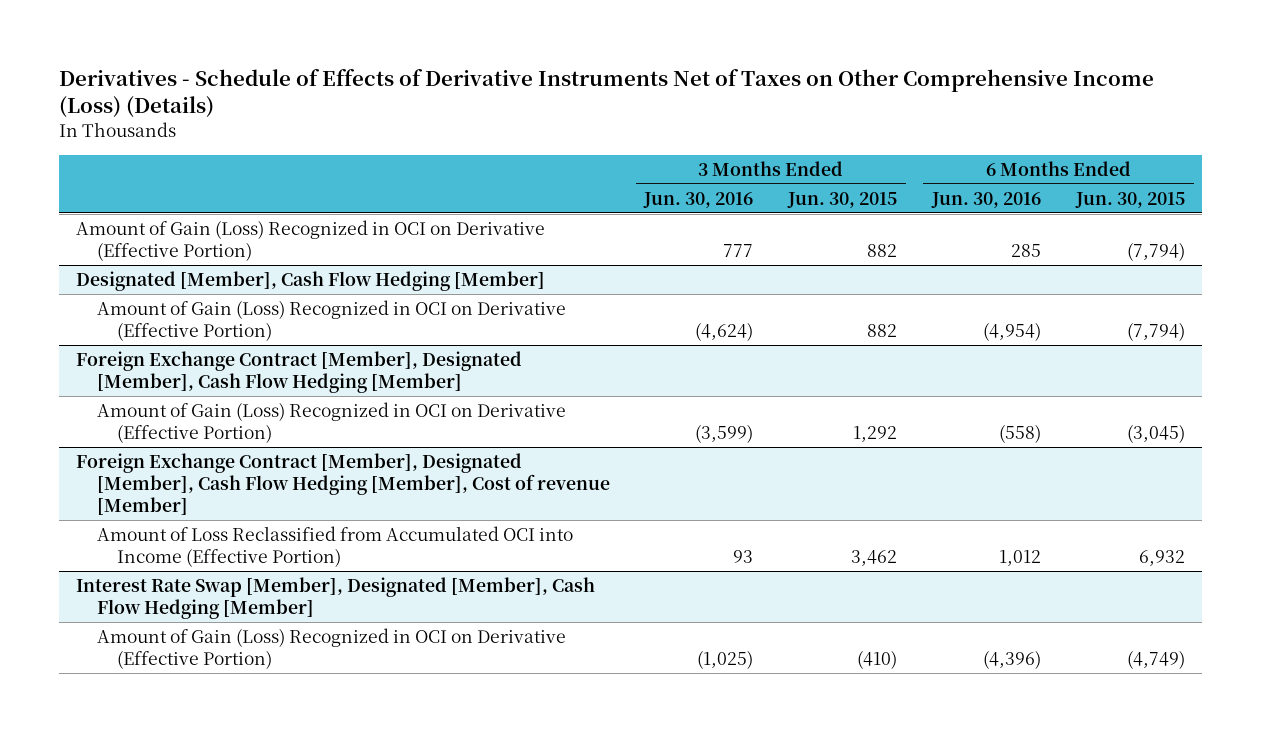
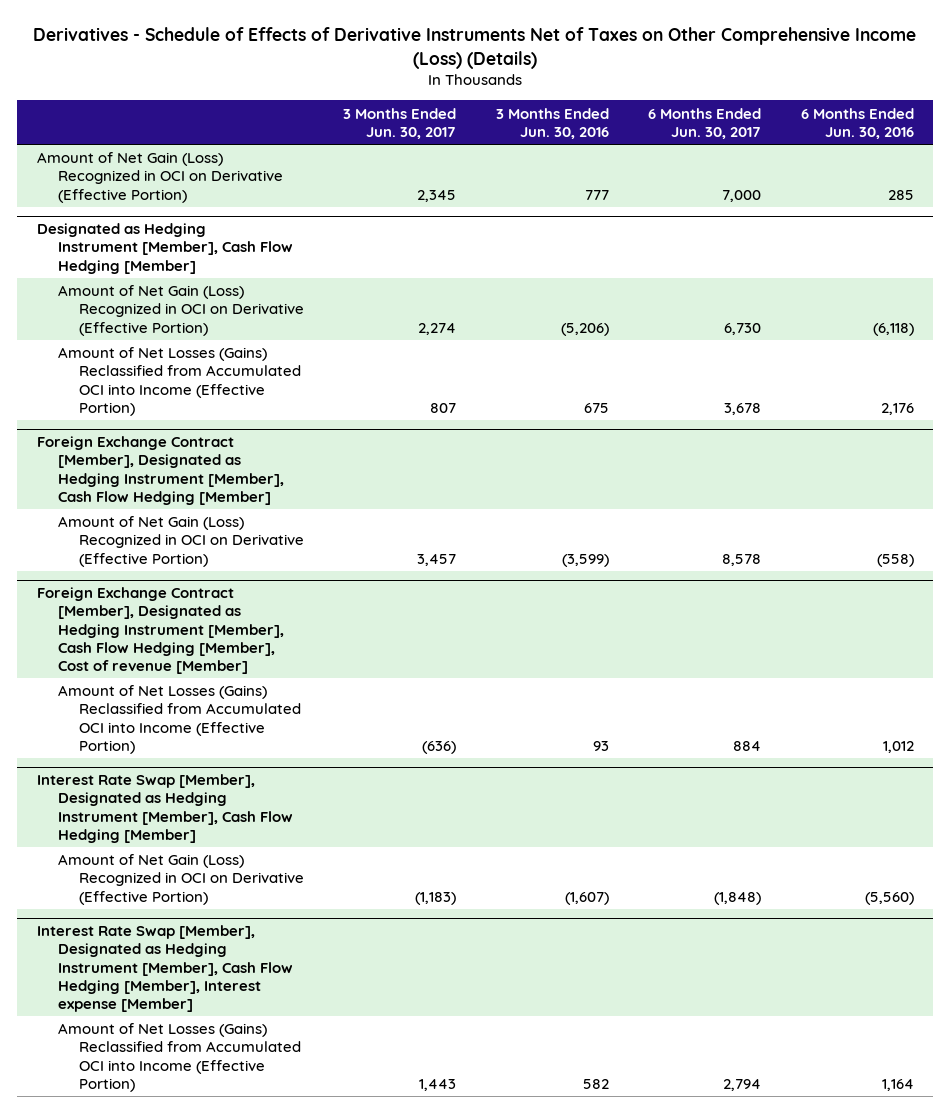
- | 3 Months Ended Jun. 30, 2016 | 3 Months Ended Jun. 30, 2015 | 6 Months Ended Jun. 30, 2016 | 6 Months Ended Jun. 30, 2015
+ | 3 Months Ended Jun. 30, 2017 | 3 Months Ended Jun. 30, 2016 | 6 Months Ended Jun. 30, 2017 | 6 Months Ended Jun. 30, 2016
- Amount of Gain (Loss) Recognized in OCI on Derivative (Effective Portion) | 777 | 882 | 285 | (7,794)
- Designated [Member], Cash Flow Hedging [Member]
- Amount of Gain (Loss) Recognized in OCI on Derivative (Effective Portion) | (4,624) | 882 | (4,954) | (7,794)
- Foreign Exchange Contract [Member], Designated [Member], Cash Flow Hedging [Member]
- Amount of Gain (Loss) Recognized in OCI on Derivative (Effective Portion) | (3,599) | 1,292 | (558) | (3,045)
- Foreign Exchange Contract [Member], Designated [Member], Cash Flow Hedging [Member], Cost of revenue [Member]
- Amount of Loss Reclassified from Accumulated OCI into Income (Effective Portion) | 93 | 3,462 | 1,012 | 6,932
- Interest Rate Swap [Member], Designated [Member], Cash Flow Hedging [Member]
- Amount of Gain (Loss) Recognized in OCI on Derivative (Effective Portion) | (1,025) | (410) | (4,396) | (4,749)
+ Amount of Net Gain (Loss) Recognized in OCI on Derivative (Effective Portion) | 2,345 | 777 | 7,000 | 285
+ Designated as Hedging Instrument [Member], Cash Flow Hedging [Member]
+ Amount of Net Gain (Loss) Recognized in OCI on Derivative (Effective Portion) | 2,274 | (5,206) | 6,730 | (6,118)
+ Amount of Net Losses (Gains) Reclassified from Accumulated OCI into Income (Effective Portion) | 807 | 675 | 3,678 | 2,176
+ Foreign Exchange Contract [Member], Designated as Hedging Instrument [Member], Cash Flow Hedging [Member]
+ Amount of Net Gain (Loss) Recognized in OCI on Derivative (Effective Portion) | 3,457 | (3,599) | 8,578 | (558)
+ Foreign Exchange Contract [Member], Designated as Hedging Instrument [Member], Cash Flow Hedging [Member], Cost of revenue [Member]
+ Amount of Net Losses (Gains) Reclassified from Accumulated OCI into Income (Effective Portion) | (636) | 93 | 884 | 1,012
+ Interest Rate Swap [Member], Designated as Hedging Instrument [Member], Cash Flow Hedging [Member]
+ Amount of Net Gain (Loss) Recognized in OCI on Derivative (Effective Portion) | (1,183) | (1,607) | (1,848) | (5,560)
+ Interest Rate Swap [Member], Designated as Hedging Instrument [Member], Cash Flow Hedging [Member], Interest expense [Member]
+ Amount of Net Losses (Gains) Reclassified from Accumulated OCI into Income (Effective Portion) | 1,443 | 582 | 2,794 | 1,164

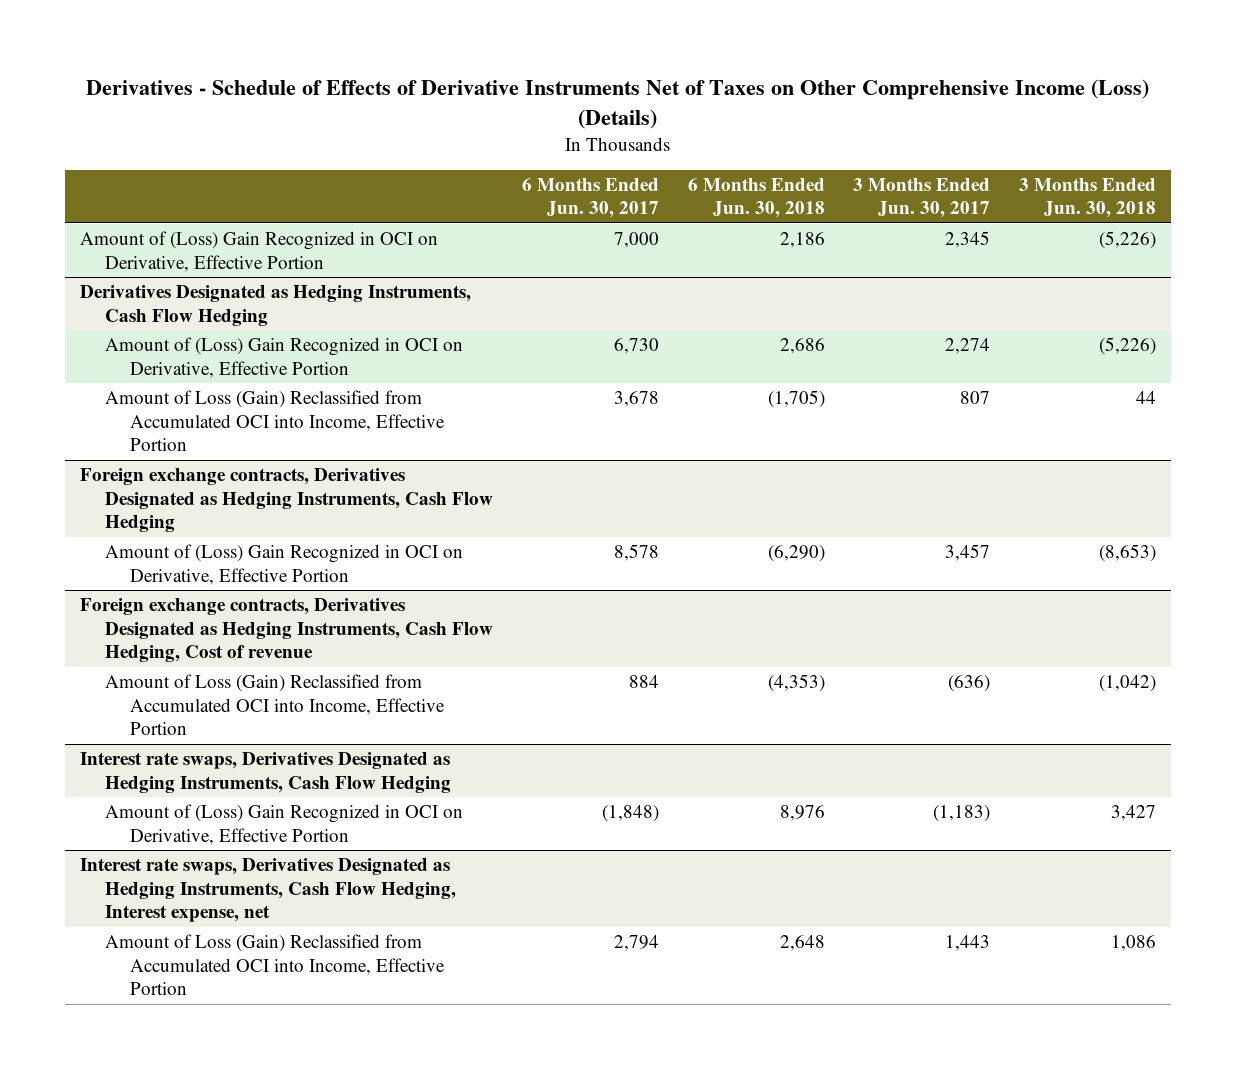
- | 3 Months Ended Jun. 30, 2017 | 3 Months Ended Jun. 30, 2016 | 6 Months Ended Jun. 30, 2017 | 6 Months Ended Jun. 30, 2016
+ | 6 Months Ended Jun. 30, 2017 | 6 Months Ended Jun. 30, 2018 | 3 Months Ended Jun. 30, 2017 | 3 Months Ended Jun. 30, 2018
- Amount of Net Gain (Loss) Recognized in OCI on Derivative (Effective Portion) | 2,345 | 777 | 7,000 | 285
- Designated as Hedging Instrument [Member], Cash Flow Hedging [Member]
- Amount of Net Gain (Loss) Recognized in OCI on Derivative (Effective Portion) | 2,274 | (5,206) | 6,730 | (6,118)
- Amount of Net Losses (Gains) Reclassified from Accumulated OCI into Income (Effective Portion) | 807 | 675 | 3,678 | 2,176
- Foreign Exchange Contract [Member], Designated as Hedging Instrument [Member], Cash Flow Hedging [Member]
- Amount of Net Gain (Loss) Recognized in OCI on Derivative (Effective Portion) | 3,457 | (3,599) | 8,578 | (558)
- Foreign Exchange Contract [Member], Designated as Hedging Instrument [Member], Cash Flow Hedging [Member], Cost of revenue [Member]
- Amount of Net Losses (Gains) Reclassified from Accumulated OCI into Income (Effective Portion) | (636) | 93 | 884 | 1,012
- Interest Rate Swap [Member], Designated as Hedging Instrument [Member], Cash Flow Hedging [Member]
- Amount of Net Gain (Loss) Recognized in OCI on Derivative (Effective Portion) | (1,183) | (1,607) | (1,848) | (5,560)
- Interest Rate Swap [Member], Designated as Hedging Instrument [Member], Cash Flow Hedging [Member], Interest expense [Member]
- Amount of Net Losses (Gains) Reclassified from Accumulated OCI into Income (Effective Portion) | 1,443 | 582 | 2,794 | 1,164
+ Amount of (Loss) Gain Recognized in OCI on Derivative, Effective Portion | 7,000 | 2,186 | 2,345 | (5,226)
+ Derivatives Designated as Hedging Instruments, Cash Flow Hedging
+ Amount of (Loss) Gain Recognized in OCI on Derivative, Effective Portion | 6,730 | 2,686 | 2,274 | (5,226)
+ Amount of Loss (Gain) Reclassified from Accumulated OCI into Income, Effective Portion | 3,678 | (1,705) | 807 | 44
+ Foreign exchange contracts, Derivatives Designated as Hedging Instruments, Cash Flow Hedging
+ Amount of (Loss) Gain Recognized in OCI on Derivative, Effective Portion | 8,578 | (6,290) | 3,457 | (8,653)
+ Foreign exchange contracts, Derivatives Designated as Hedging Instruments, Cash Flow Hedging, Cost of revenue
+ Amount of Loss (Gain) Reclassified from Accumulated OCI into Income, Effective Portion | 884 | (4,353) | (636) | (1,042)
+ Interest rate swaps, Derivatives Designated as Hedging Instruments, Cash Flow Hedging
+ Amount of (Loss) Gain Recognized in OCI on Derivative, Effective Portion | (1,848) | 8,976 | (1,183) | 3,427
+ Interest rate swaps, Derivatives Designated as Hedging Instruments, Cash Flow Hedging, Interest expense, net
+ Amount of Loss (Gain) Reclassified from Accumulated OCI into Income, Effective Portion | 2,794 | 2,648 | 1,443 | 1,086

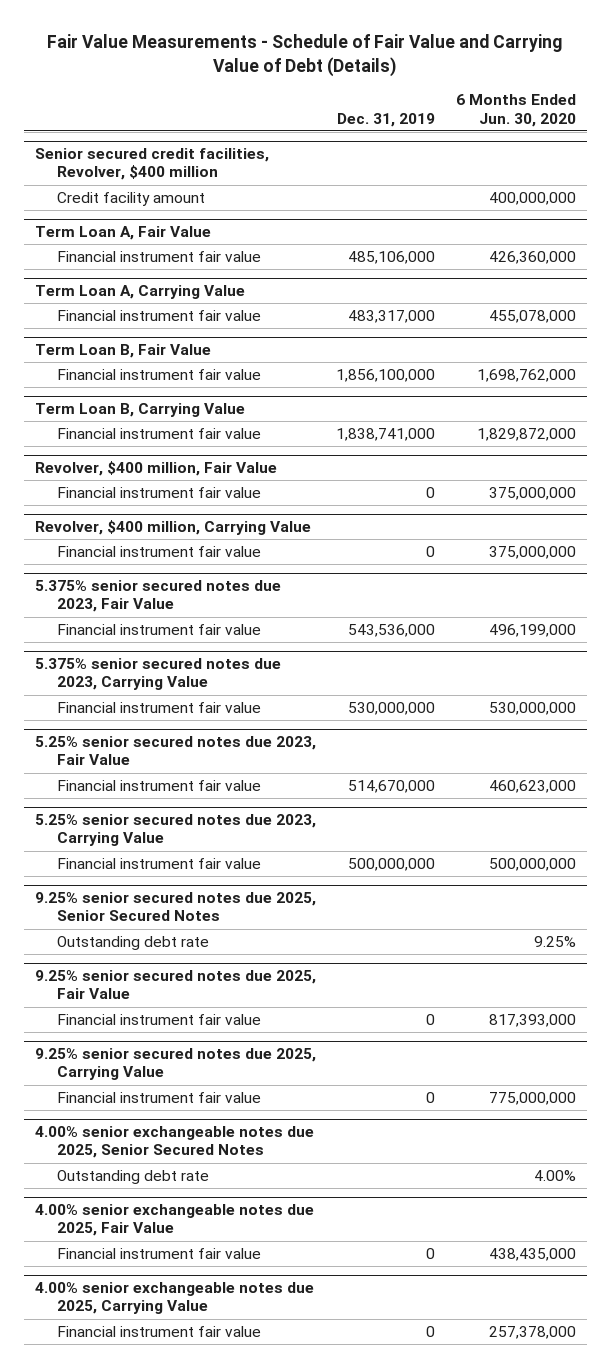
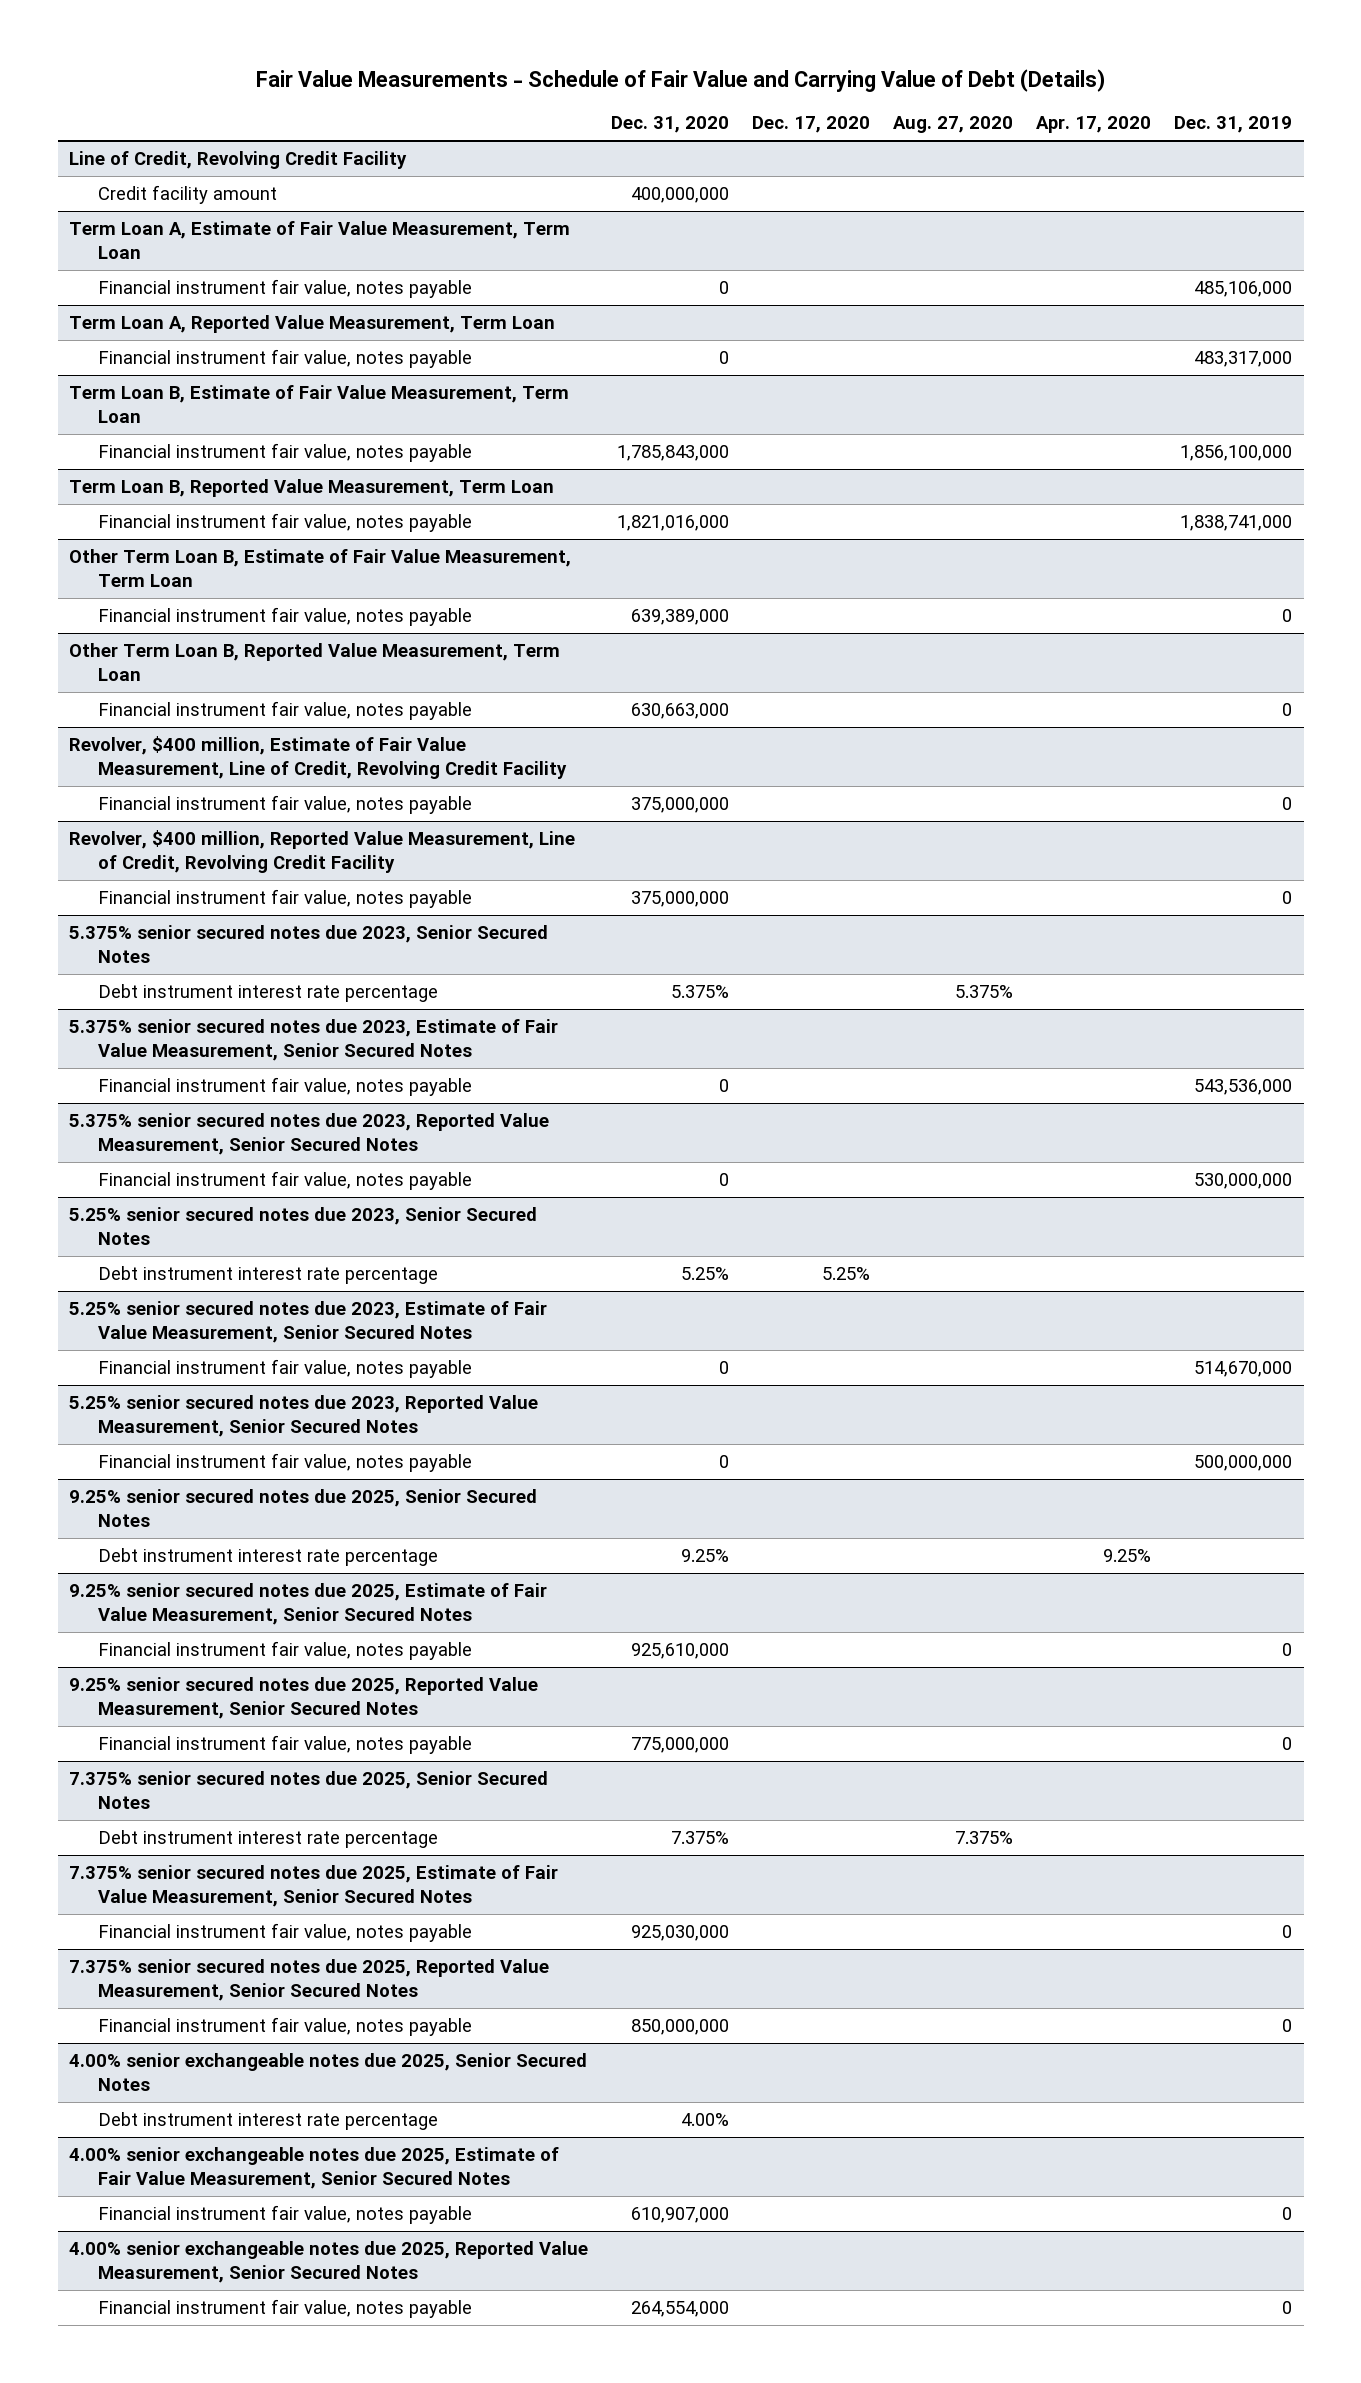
- | Dec. 31, 2019 | 6 Months Ended Jun. 30, 2020
+ | Dec. 31, 2020 | Dec. 17, 2020 | Aug. 27, 2020 | Apr. 17, 2020 | Dec. 31, 2019
- Senior secured credit facilities, Revolver, $400 million
+ Line of Credit, Revolving Credit Facility
- Term Loan A, Fair Value
- Financial instrument fair value | 485,106,000 | 426,360,000
- Term Loan A, Carrying Value
- Financial instrument fair value | 483,317,000 | 455,078,000
- Term Loan B, Fair Value
- Financial instrument fair value | 1,856,100,000 | 1,698,762,000
- Term Loan B, Carrying Value
- Financial instrument fair value | 1,838,741,000 | 1,829,872,000
- Revolver, $400 million, Fair Value
- Financial instrument fair value | 0 | 375,000,000
- Revolver, $400 million, Carrying Value
- Financial instrument fair value | 0 | 375,000,000
- 5.375% senior secured notes due 2023, Fair Value
- Financial instrument fair value | 543,536,000 | 496,199,000
- 5.375% senior secured notes due 2023, Carrying Value
- Financial instrument fair value | 530,000,000 | 530,000,000
- 5.25% senior secured notes due 2023, Fair Value
- Financial instrument fair value | 514,670,000 | 460,623,000
- 5.25% senior secured notes due 2023, Carrying Value
- Financial instrument fair value | 500,000,000 | 500,000,000
+ Term Loan A, Estimate of Fair Value Measurement, Term Loan
+ Financial instrument fair value, notes payable | 0 | | | | 485,106,000
+ Term Loan A, Reported Value Measurement, Term Loan
+ Financial instrument fair value, notes payable | 0 | | | | 483,317,000
+ Term Loan B, Estimate of Fair Value Measurement, Term Loan
+ Financial instrument fair value, notes payable | 1,785,843,000 | | | | 1,856,100,000
+ Term Loan B, Reported Value Measurement, Term Loan
+ Financial instrument fair value, notes payable | 1,821,016,000 | | | | 1,838,741,000
+ Other Term Loan B, Estimate of Fair Value Measurement, Term Loan
+ Financial instrument fair value, notes payable | 639,389,000 | | | | 0
+ Other Term Loan B, Reported Value Measurement, Term Loan
+ Financial instrument fair value, notes payable | 630,663,000 | | | | 0
+ Revolver, $400 million, Estimate of Fair Value Measurement, Line of Credit, Revolving Credit Facility
+ Financial instrument fair value, notes payable | 375,000,000 | | | | 0
+ Revolver, $400 million, Reported Value Measurement, Line of Credit, Revolving Credit Facility
+ Financial instrument fair value, notes payable | 375,000,000 | | | | 0
+ 5.375% senior secured notes due 2023, Senior Secured Notes
+ Debt instrument interest rate percentage | 5.375% | | 5.375% | |
+ 5.375% senior secured notes due 2023, Estimate of Fair Value Measurement, Senior Secured Notes
+ Financial instrument fair value, notes payable | 0 | | | | 543,536,000
+ 5.375% senior secured notes due 2023, Reported Value Measurement, Senior Secured Notes
+ Financial instrument fair value, notes payable | 0 | | | | 530,000,000
+ 5.25% senior secured notes due 2023, Senior Secured Notes
+ Debt instrument interest rate percentage | 5.25% | 5.25% | | |
+ 5.25% senior secured notes due 2023, Estimate of Fair Value Measurement, Senior Secured Notes
+ Financial instrument fair value, notes payable | 0 | | | | 514,670,000
+ 5.25% senior secured notes due 2023, Reported Value Measurement, Senior Secured Notes
+ Financial instrument fair value, notes payable | 0 | | | | 500,000,000
@ 9.25% senior secured notes due 2025, Senior Secured Notes
- Outstanding debt rate | | 9.25%
- 9.25% senior secured notes due 2025, Fair Value
- Financial instrument fair value | 0 | 817,393,000
- 9.25% senior secured notes due 2025, Carrying Value
- Financial instrument fair value | 0 | 775,000,000
@ 9.25% senior secured notes due 2025, Senior Secured Notes
+ Debt instrument interest rate percentage | 9.25% | | | 9.25% |
+ 9.25% senior secured notes due 2025, Estimate of Fair Value Measurement, Senior Secured Notes
+ Financial instrument fair value, notes payable | 925,610,000 | | | | 0
+ 9.25% senior secured notes due 2025, Reported Value Measurement, Senior Secured Notes
+ Financial instrument fair value, notes payable | 775,000,000 | | | | 0
+ 7.375% senior secured notes due 2025, Senior Secured Notes
+ Debt instrument interest rate percentage | 7.375% | | 7.375% | |
+ 7.375% senior secured notes due 2025, Estimate of Fair Value Measurement, Senior Secured Notes
+ Financial instrument fair value, notes payable | 925,030,000 | | | | 0
+ 7.375% senior secured notes due 2025, Reported Value Measurement, Senior Secured Notes
+ Financial instrument fair value, notes payable | 850,000,000 | | | | 0
@ 4.00% senior exchangeable notes due 2025, Senior Secured Notes
- Outstanding debt rate | | 4.00%
- 4.00% senior exchangeable notes due 2025, Fair Value
- Financial instrument fair value | 0 | 438,435,000
- 4.00% senior exchangeable notes due 2025, Carrying Value
- Financial instrument fair value | 0 | 257,378,000
@ 4.00% senior exchangeable notes due 2025, Senior Secured Notes
+ Debt instrument interest rate percentage | 4.00% | | | |
+ 4.00% senior exchangeable notes due 2025, Estimate of Fair Value Measurement, Senior Secured Notes
+ Financial instrument fair value, notes payable | 610,907,000 | | | | 0
+ 4.00% senior exchangeable notes due 2025, Reported Value Measurement, Senior Secured Notes
+ Financial instrument fair value, notes payable | 264,554,000 | | | | 0

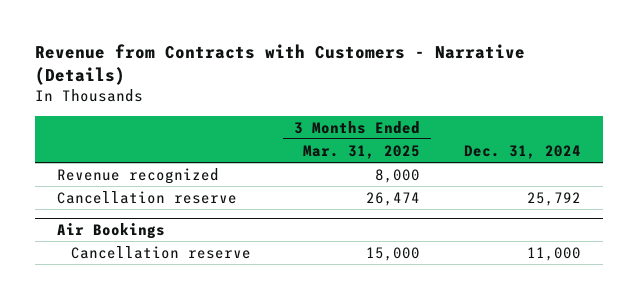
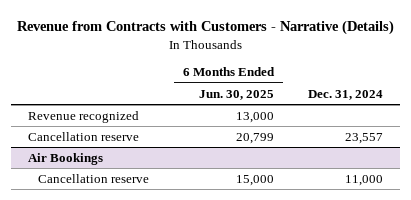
- | 3 Months Ended Mar. 31, 2025 | Dec. 31, 2024
+ | 6 Months Ended Jun. 30, 2025 | Dec. 31, 2024
- Cancellation reserve | 26,474 | 25,792
+ Cancellation reserve | 20,799 | 23,557

